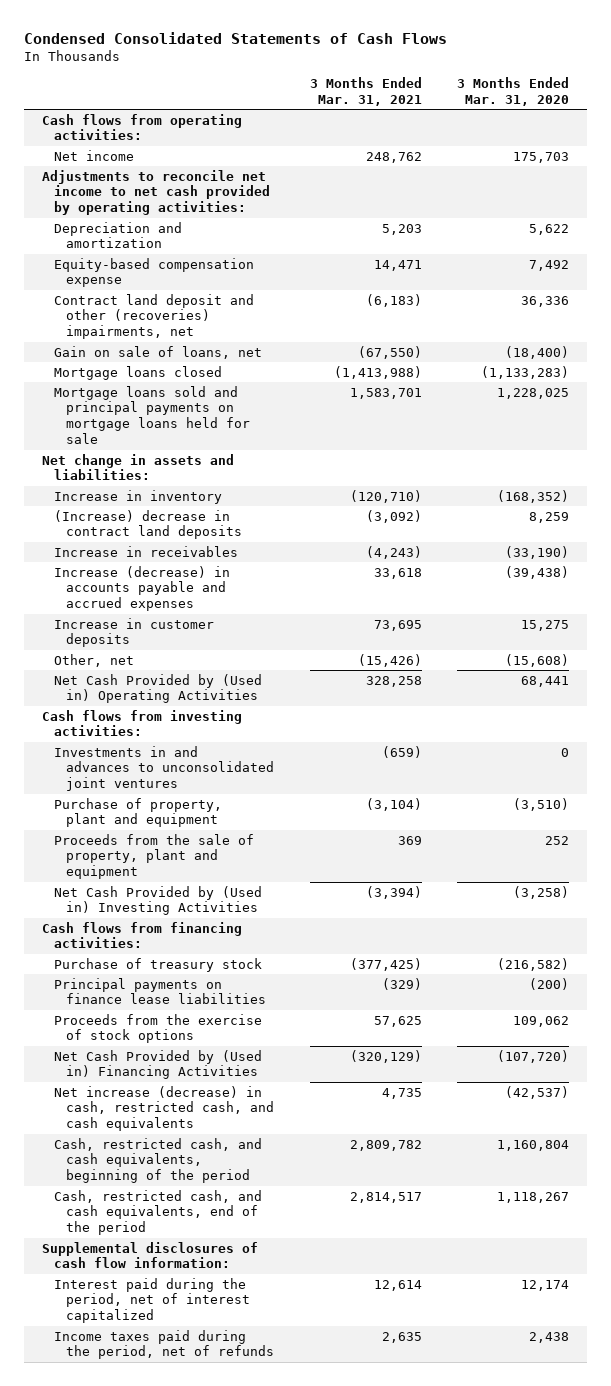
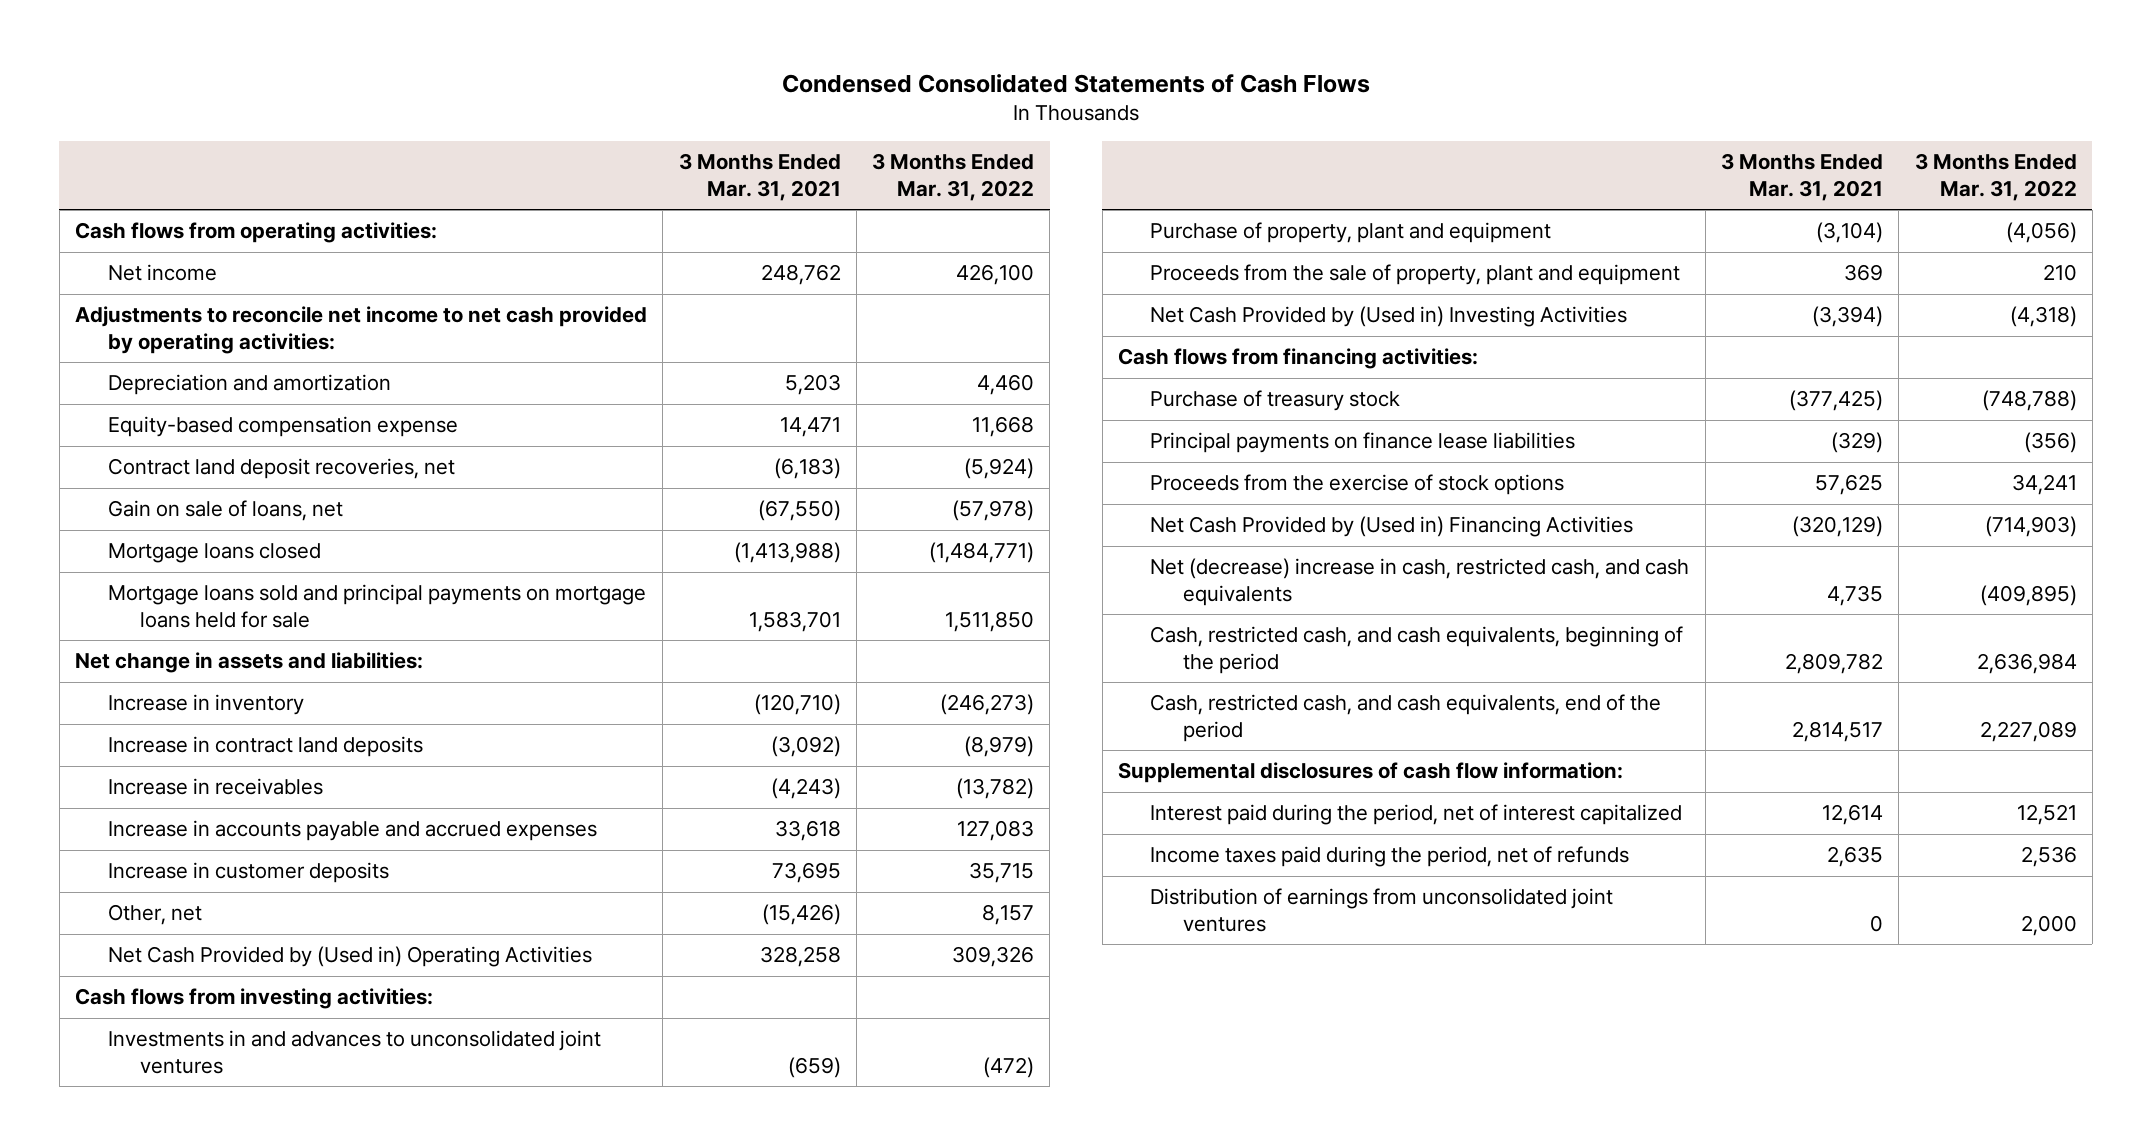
- | 3 Months Ended Mar. 31, 2021 | 3 Months Ended Mar. 31, 2020
+ | 3 Months Ended Mar. 31, 2021 | 3 Months Ended Mar. 31, 2022
- Contract land deposit and other (recoveries) impairments, net | (6,183) | 36,336
+ Contract land deposit recoveries, net | (6,183) | (5,924)
- (Increase) decrease in contract land deposits | (3,092) | 8,259
+ Increase in contract land deposits | (3,092) | (8,979)
- Increase (decrease) in accounts payable and accrued expenses | 33,618 | (39,438)
+ Increase in accounts payable and accrued expenses | 33,618 | 127,083
- Net increase (decrease) in cash, restricted cash, and cash equivalents | 4,735 | (42,537)
+ Net (decrease) increase in cash, restricted cash, and cash equivalents | 4,735 | (409,895)
+ Distribution of earnings from unconsolidated joint ventures | 0 | 2,000

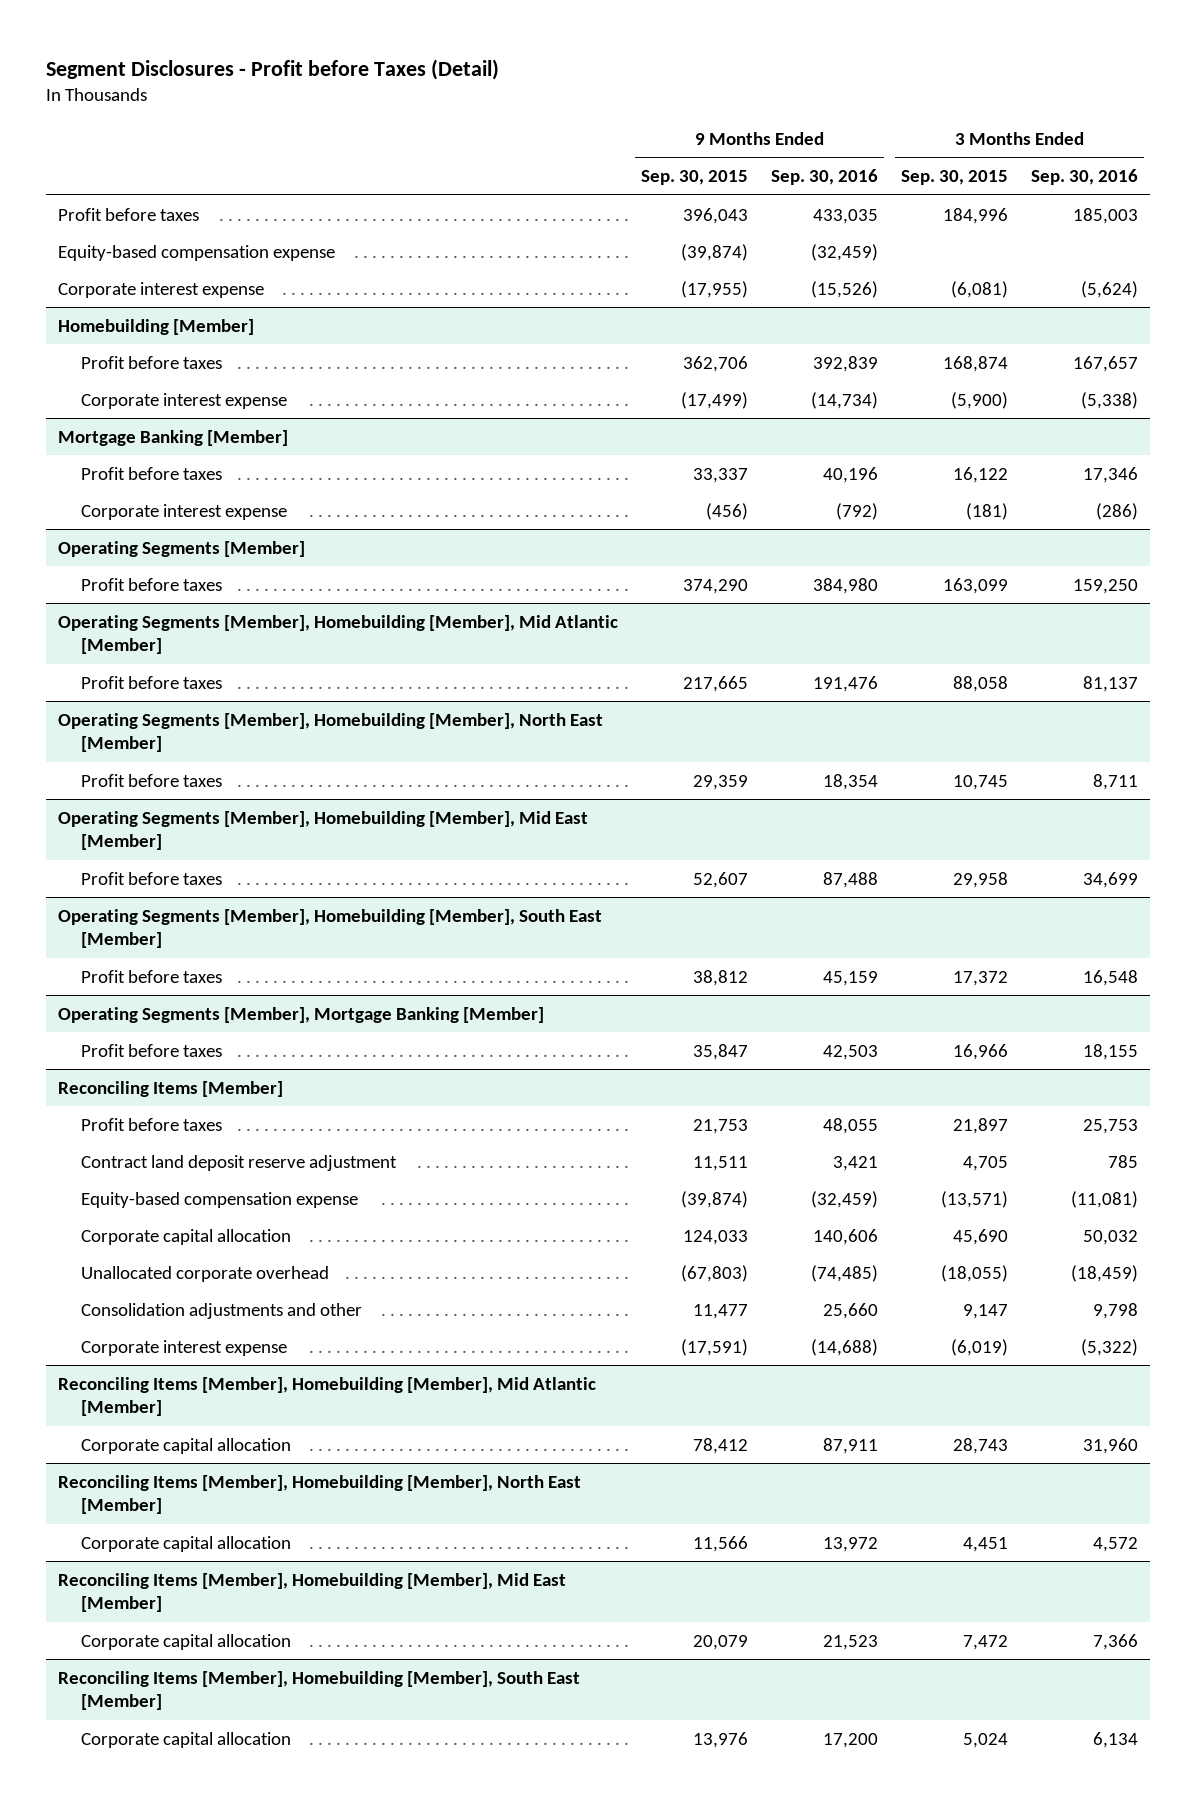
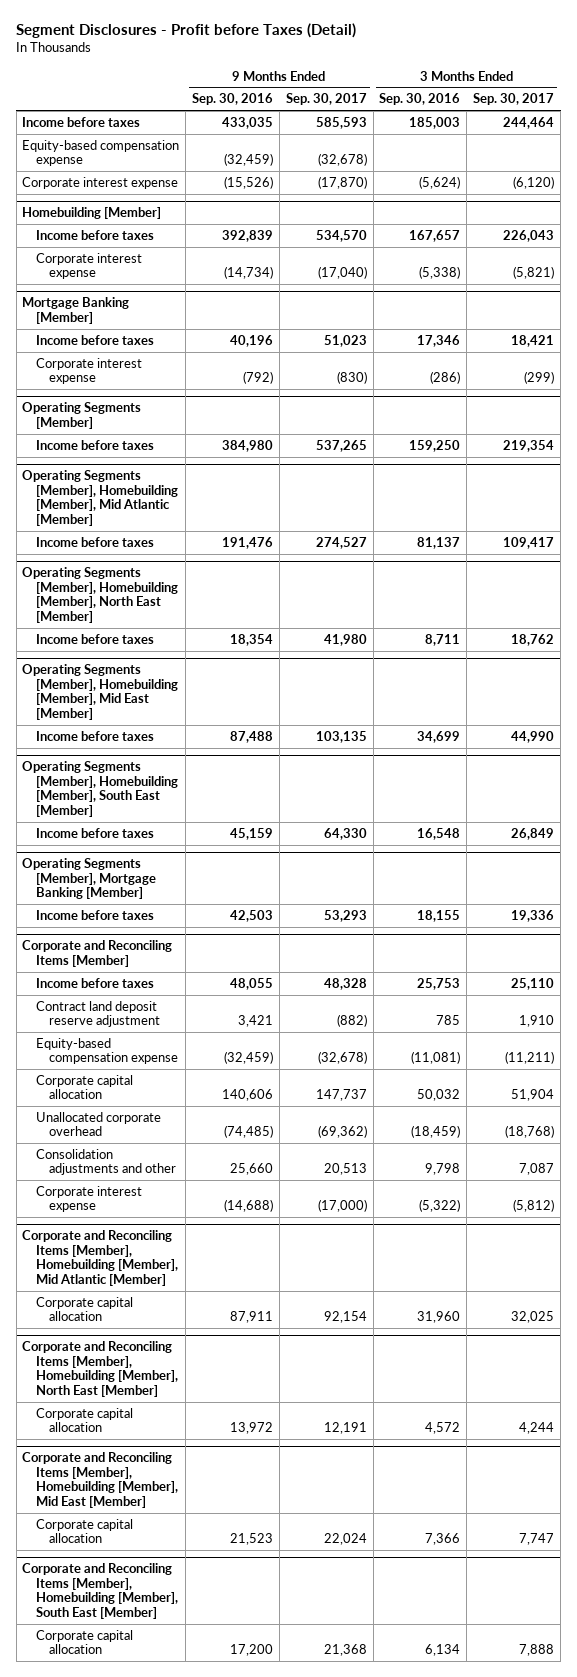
- | 9 Months Ended Sep. 30, 2015 | 9 Months Ended Sep. 30, 2016 | 3 Months Ended Sep. 30, 2015 | 3 Months Ended Sep. 30, 2016
+ | 9 Months Ended Sep. 30, 2016 | 9 Months Ended Sep. 30, 2017 | 3 Months Ended Sep. 30, 2016 | 3 Months Ended Sep. 30, 2017
- Profit before taxes | 396,043 | 433,035 | 184,996 | 185,003
+ Income before taxes | 433,035 | 585,593 | 185,003 | 244,464
@ Homebuilding [Member]
- Profit before taxes | 362,706 | 392,839 | 168,874 | 167,657
+ Income before taxes | 392,839 | 534,570 | 167,657 | 226,043
@ Mortgage Banking [Member]
- Profit before taxes | 33,337 | 40,196 | 16,122 | 17,346
+ Income before taxes | 40,196 | 51,023 | 17,346 | 18,421
@ Operating Segments [Member]
- Profit before taxes | 374,290 | 384,980 | 163,099 | 159,250
+ Income before taxes | 384,980 | 537,265 | 159,250 | 219,354
@ Operating Segments [Member], Homebuilding [Member], Mid Atlantic [Member]
- Profit before taxes | 217,665 | 191,476 | 88,058 | 81,137
+ Income before taxes | 191,476 | 274,527 | 81,137 | 109,417
@ Operating Segments [Member], Homebuilding [Member], North East [Member]
- Profit before taxes | 29,359 | 18,354 | 10,745 | 8,711
+ Income before taxes | 18,354 | 41,980 | 8,711 | 18,762
@ Operating Segments [Member], Homebuilding [Member], Mid East [Member]
- Profit before taxes | 52,607 | 87,488 | 29,958 | 34,699
+ Income before taxes | 87,488 | 103,135 | 34,699 | 44,990
@ Operating Segments [Member], Homebuilding [Member], South East [Member]
- Profit before taxes | 38,812 | 45,159 | 17,372 | 16,548
+ Income before taxes | 45,159 | 64,330 | 16,548 | 26,849
@ Operating Segments [Member], Mortgage Banking [Member]
- Profit before taxes | 35,847 | 42,503 | 16,966 | 18,155
- Reconciling Items [Member]
- Profit before taxes | 21,753 | 48,055 | 21,897 | 25,753
@ Operating Segments [Member], Mortgage Banking [Member]
+ Income before taxes | 42,503 | 53,293 | 18,155 | 19,336
+ Corporate and Reconciling Items [Member]
+ Income before taxes | 48,055 | 48,328 | 25,753 | 25,110
- Reconciling Items [Member], Homebuilding [Member], Mid Atlantic [Member]
+ Corporate and Reconciling Items [Member], Homebuilding [Member], Mid Atlantic [Member]
- Reconciling Items [Member], Homebuilding [Member], North East [Member]
+ Corporate and Reconciling Items [Member], Homebuilding [Member], North East [Member]
- Reconciling Items [Member], Homebuilding [Member], Mid East [Member]
+ Corporate and Reconciling Items [Member], Homebuilding [Member], Mid East [Member]
- Reconciling Items [Member], Homebuilding [Member], South East [Member]
+ Corporate and Reconciling Items [Member], Homebuilding [Member], South East [Member]

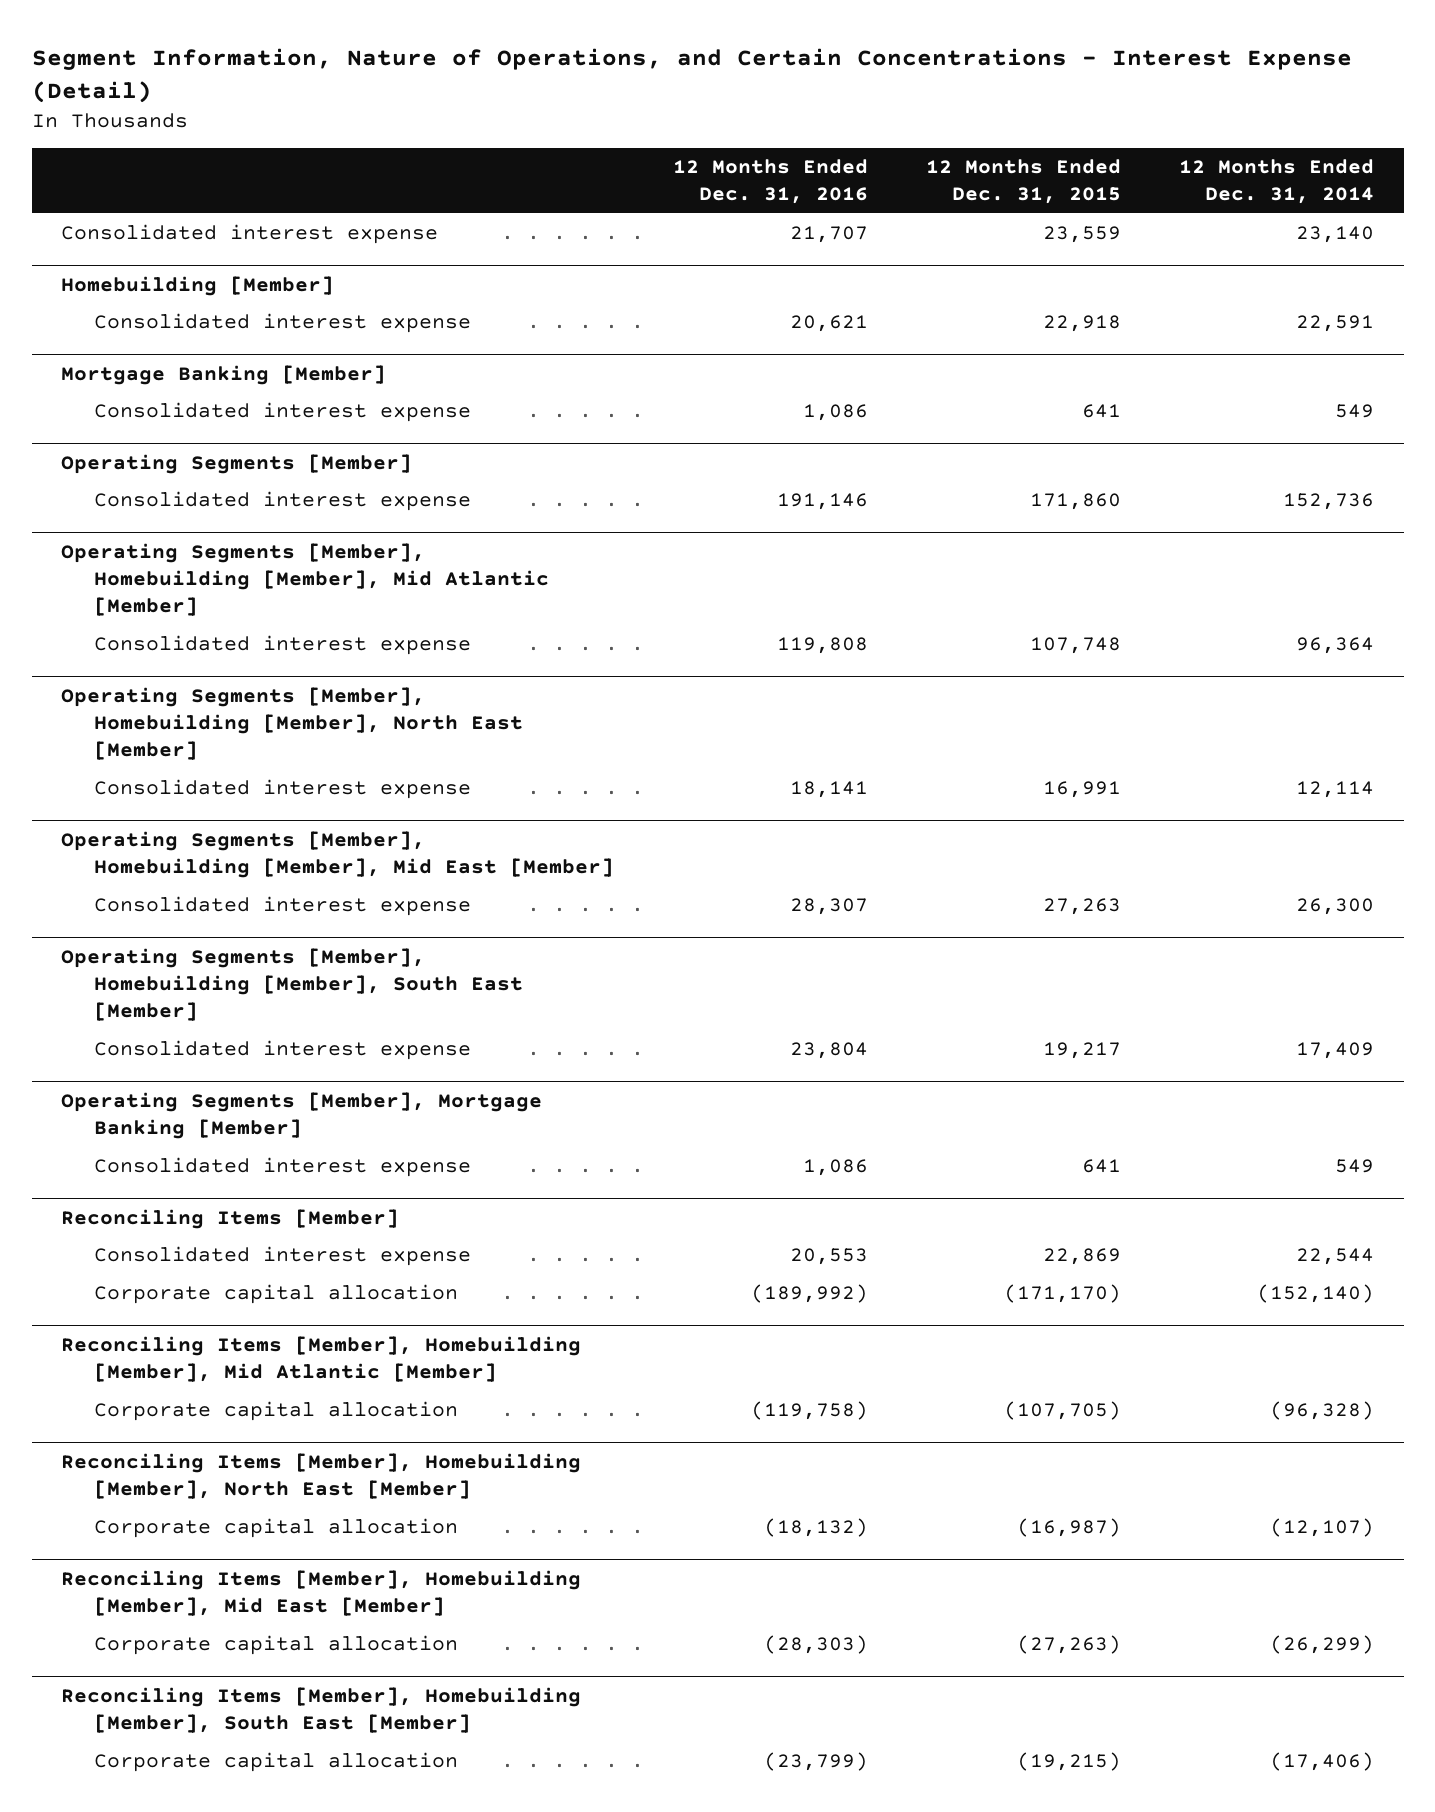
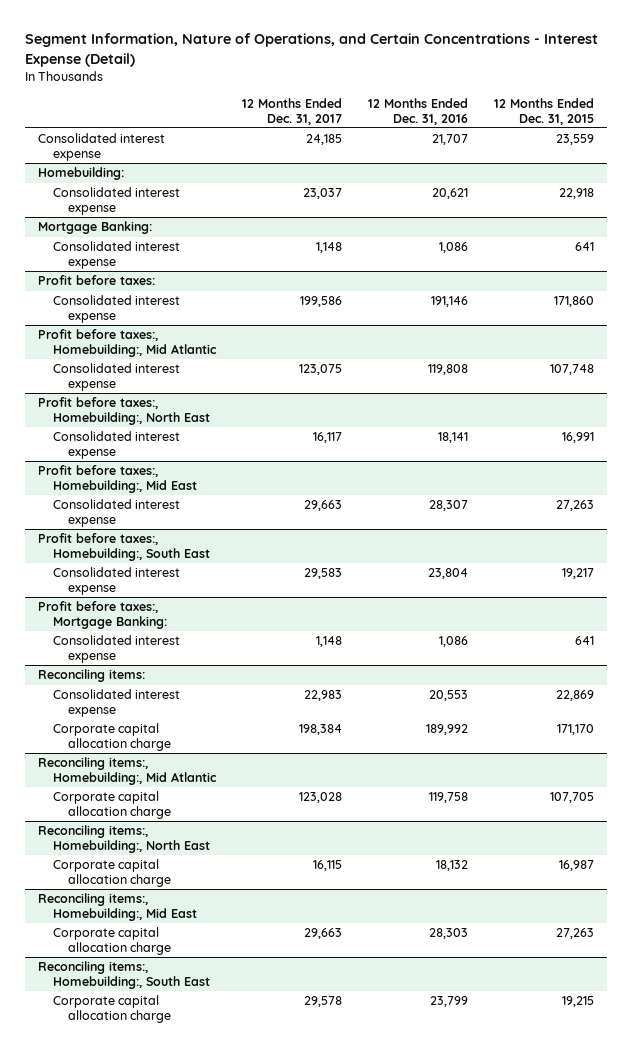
- | 12 Months Ended Dec. 31, 2016 | 12 Months Ended Dec. 31, 2015 | 12 Months Ended Dec. 31, 2014
+ | 12 Months Ended Dec. 31, 2017 | 12 Months Ended Dec. 31, 2016 | 12 Months Ended Dec. 31, 2015
- Homebuilding [Member]
+ Homebuilding:
- Mortgage Banking [Member]
+ Mortgage Banking:
- Operating Segments [Member]
+ Profit before taxes:
- Operating Segments [Member], Homebuilding [Member], Mid Atlantic [Member]
+ Profit before taxes:, Homebuilding:, Mid Atlantic
- Operating Segments [Member], Homebuilding [Member], North East [Member]
+ Profit before taxes:, Homebuilding:, North East
- Operating Segments [Member], Homebuilding [Member], Mid East [Member]
+ Profit before taxes:, Homebuilding:, Mid East
- Operating Segments [Member], Homebuilding [Member], South East [Member]
+ Profit before taxes:, Homebuilding:, South East
- Operating Segments [Member], Mortgage Banking [Member]
+ Profit before taxes:, Mortgage Banking:
- Reconciling Items [Member]
+ Reconciling items:
- Corporate capital allocation | (189,992) | (171,170) | (152,140)
- Reconciling Items [Member], Homebuilding [Member], Mid Atlantic [Member]
- Corporate capital allocation | (119,758) | (107,705) | (96,328)
- Reconciling Items [Member], Homebuilding [Member], North East [Member]
- Corporate capital allocation | (18,132) | (16,987) | (12,107)
- Reconciling Items [Member], Homebuilding [Member], Mid East [Member]
- Corporate capital allocation | (28,303) | (27,263) | (26,299)
- Reconciling Items [Member], Homebuilding [Member], South East [Member]
- Corporate capital allocation | (23,799) | (19,215) | (17,406)
+ Corporate capital allocation charge | 198,384 | 189,992 | 171,170
+ Reconciling items:, Homebuilding:, Mid Atlantic
+ Corporate capital allocation charge | 123,028 | 119,758 | 107,705
+ Reconciling items:, Homebuilding:, North East
+ Corporate capital allocation charge | 16,115 | 18,132 | 16,987
+ Reconciling items:, Homebuilding:, Mid East
+ Corporate capital allocation charge | 29,663 | 28,303 | 27,263
+ Reconciling items:, Homebuilding:, South East
+ Corporate capital allocation charge | 29,578 | 23,799 | 19,215

